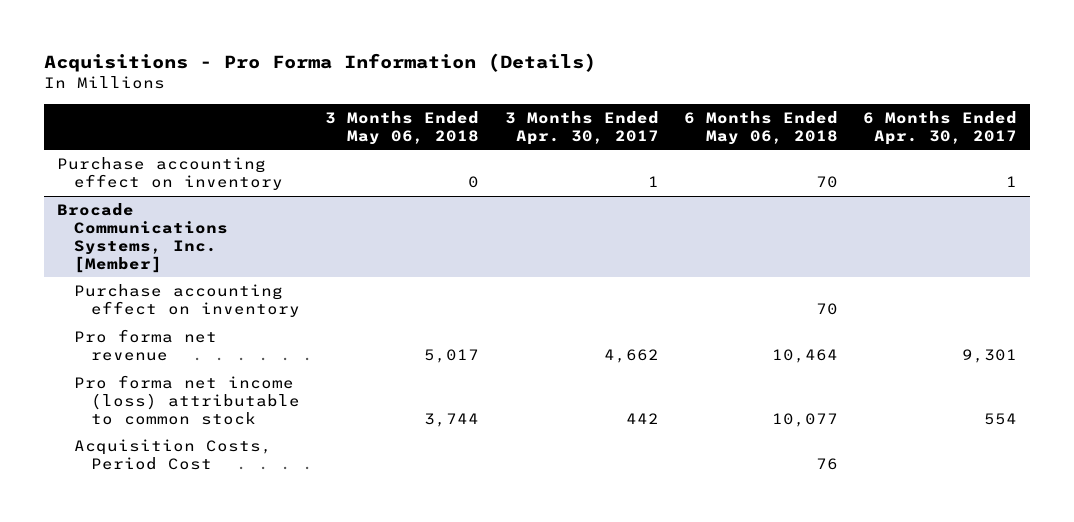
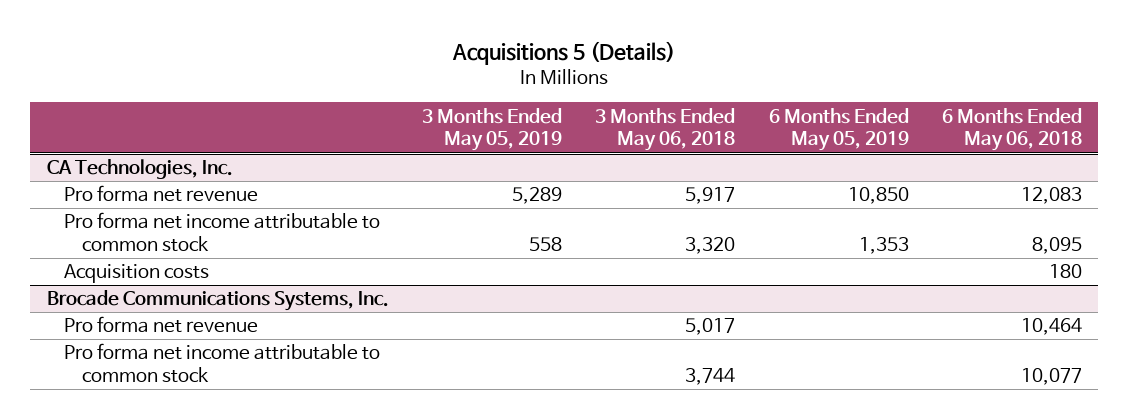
- Acquisitions - Pro Forma Information (Details)
+ Acquisitions 5 (Details)
- | 3 Months Ended May 06, 2018 | 3 Months Ended Apr. 30, 2017 | 6 Months Ended May 06, 2018 | 6 Months Ended Apr. 30, 2017
+ | 3 Months Ended May 05, 2019 | 3 Months Ended May 06, 2018 | 6 Months Ended May 05, 2019 | 6 Months Ended May 06, 2018
- Purchase accounting effect on inventory | 0 | 1 | 70 | 1
- Brocade Communications Systems, Inc. [Member]
- Purchase accounting effect on inventory | | | 70 |
+ CA Technologies, Inc.
+ Pro forma net revenue | 5,289 | 5,917 | 10,850 | 12,083
+ Pro forma net income attributable to common stock | 558 | 3,320 | 1,353 | 8,095
+ Acquisition costs | | | | 180
+ Brocade Communications Systems, Inc.
- Pro forma net income (loss) attributable to common stock | 3,744 | 442 | 10,077 | 554
- Acquisition Costs, Period Cost | | | 76 |
+ Pro forma net income attributable to common stock | | 3,744 | | 10,077

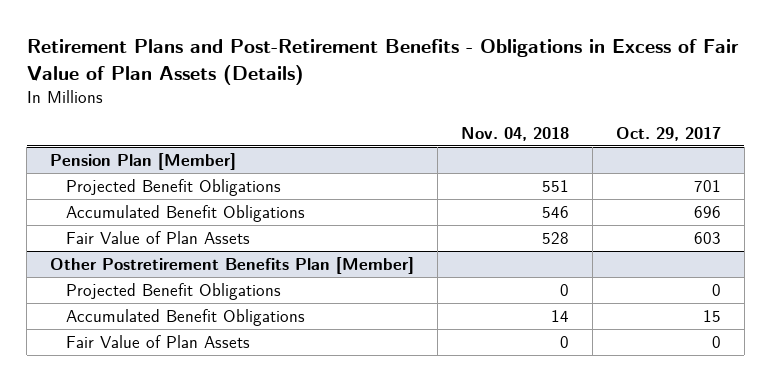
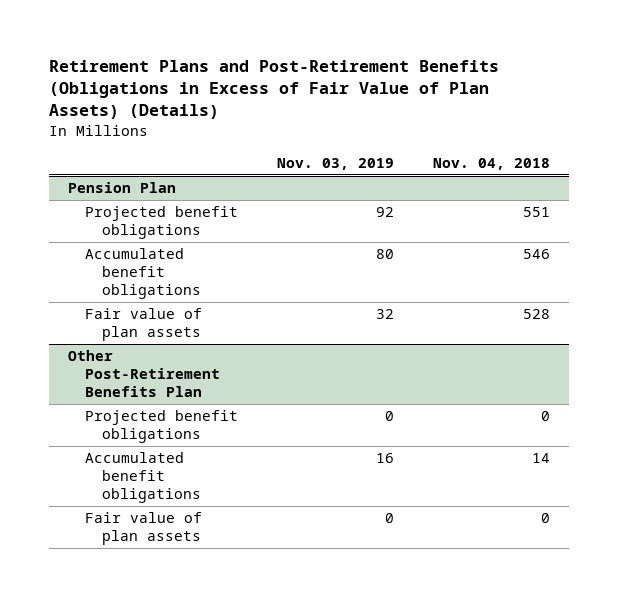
- Retirement Plans and Post-Retirement Benefits - Obligations in Excess of Fair Value of Plan Assets (Details)
+ Retirement Plans and Post-Retirement Benefits (Obligations in Excess of Fair Value of Plan Assets) (Details)
- | Nov. 04, 2018 | Oct. 29, 2017
+ | Nov. 03, 2019 | Nov. 04, 2018
- Pension Plan [Member]
- Projected Benefit Obligations | 551 | 701
- Accumulated Benefit Obligations | 546 | 696
- Fair Value of Plan Assets | 528 | 603
- Other Postretirement Benefits Plan [Member]
- Projected Benefit Obligations | 0 | 0
- Accumulated Benefit Obligations | 14 | 15
- Fair Value of Plan Assets | 0 | 0
+ Pension Plan
+ Projected benefit obligations | 92 | 551
+ Accumulated benefit obligations | 80 | 546
+ Fair value of plan assets | 32 | 528
+ Other Post-Retirement Benefits Plan
+ Projected benefit obligations | 0 | 0
+ Accumulated benefit obligations | 16 | 14
+ Fair value of plan assets | 0 | 0

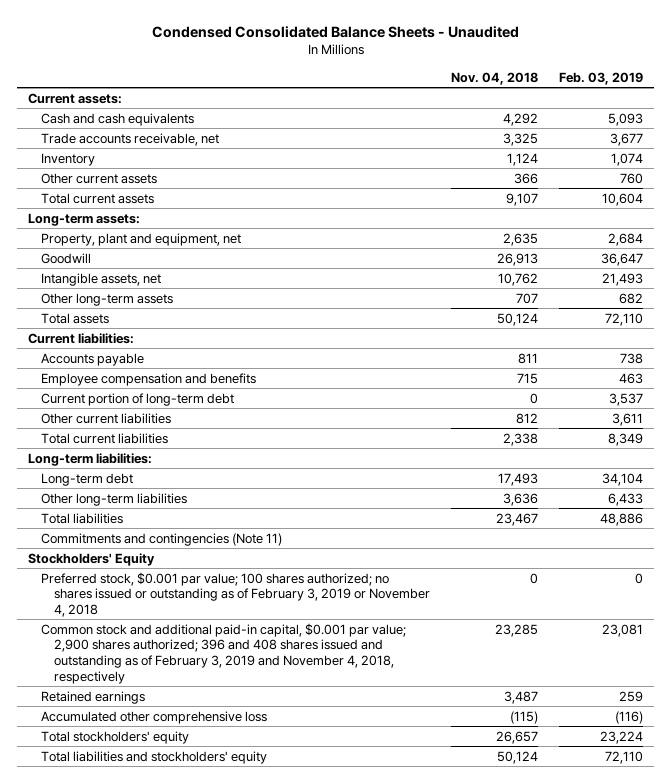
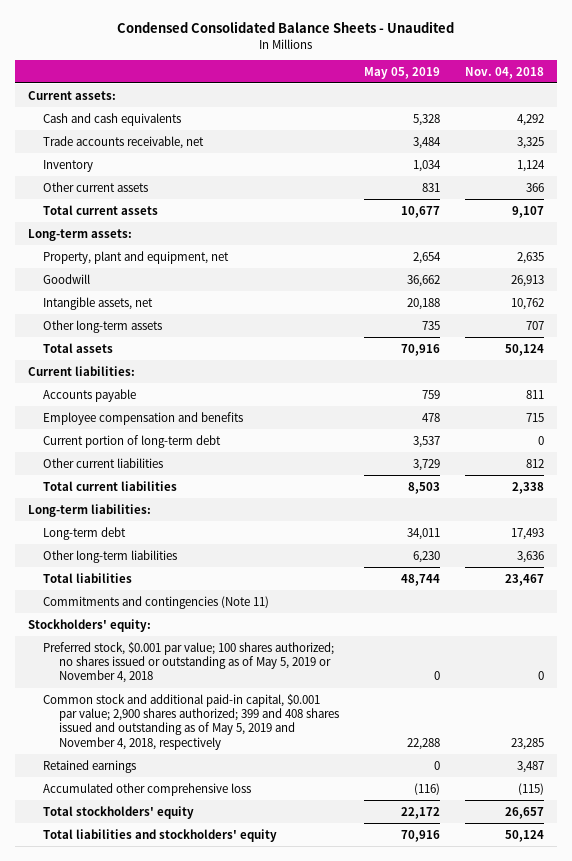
- | Nov. 04, 2018 | Feb. 03, 2019
+ | May 05, 2019 | Nov. 04, 2018
- Stockholders' Equity
- Preferred stock, $0.001 par value; 100 shares authorized; no shares issued or outstanding as of February 3, 2019 or November 4, 2018 | 0 | 0
- Common stock and additional paid-in capital, $0.001 par value; 2,900 shares authorized; 396 and 408 shares issued and outstanding as of February 3, 2019 and November 4, 2018, respectively | 23,285 | 23,081
+ Stockholders' equity:
+ Preferred stock, $0.001 par value; 100 shares authorized; no shares issued or outstanding as of May 5, 2019 or November 4, 2018 | 0 | 0
+ Common stock and additional paid-in capital, $0.001 par value; 2,900 shares authorized; 399 and 408 shares issued and outstanding as of May 5, 2019 and November 4, 2018, respectively | 22,288 | 23,285

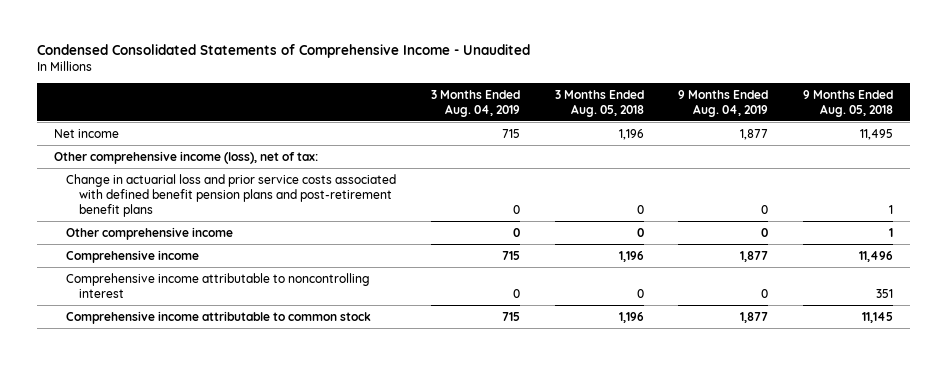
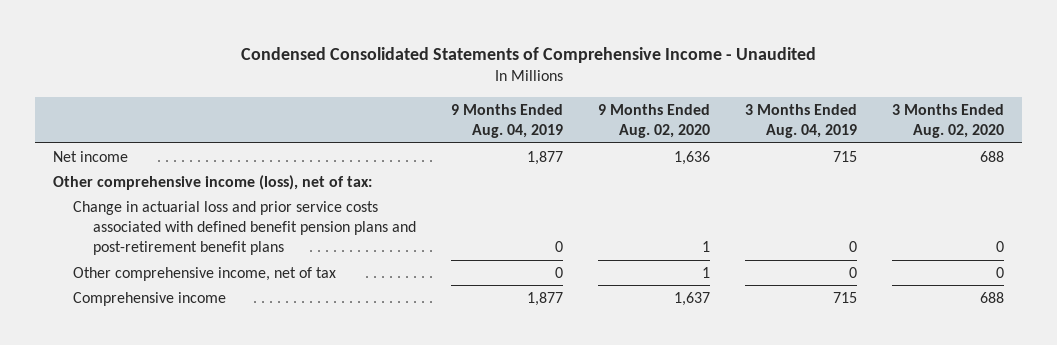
- | 3 Months Ended Aug. 04, 2019 | 3 Months Ended Aug. 05, 2018 | 9 Months Ended Aug. 04, 2019 | 9 Months Ended Aug. 05, 2018
+ | 9 Months Ended Aug. 04, 2019 | 9 Months Ended Aug. 02, 2020 | 3 Months Ended Aug. 04, 2019 | 3 Months Ended Aug. 02, 2020
- Other comprehensive income | 0 | 0 | 0 | 1
+ Other comprehensive income, net of tax | 0 | 1 | 0 | 0
- Comprehensive income attributable to noncontrolling interest | 0 | 0 | 0 | 351
- Comprehensive income attributable to common stock | 715 | 1,196 | 1,877 | 11,145

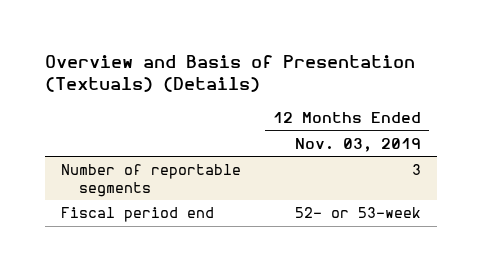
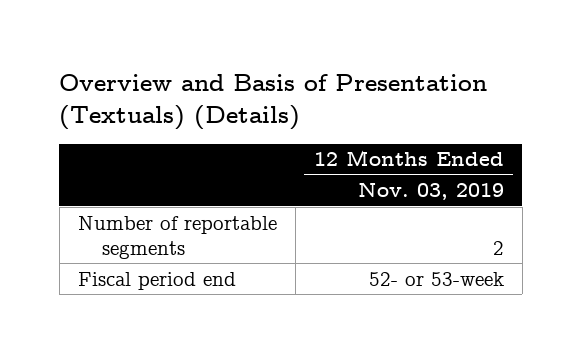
- Number of reportable segments | 3
+ Number of reportable segments | 2

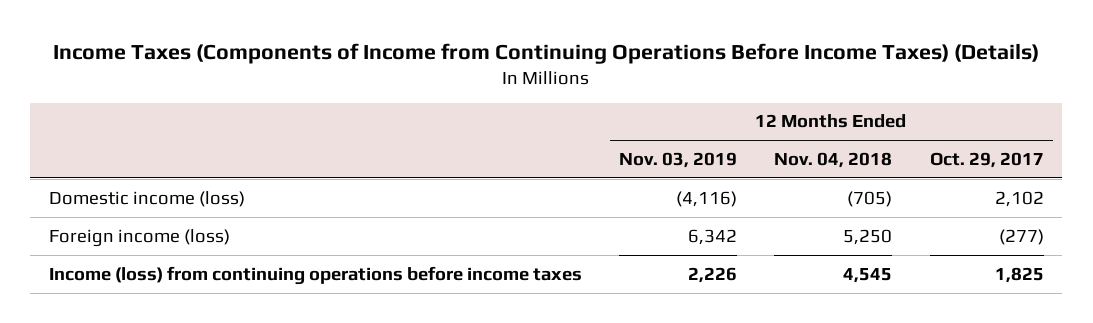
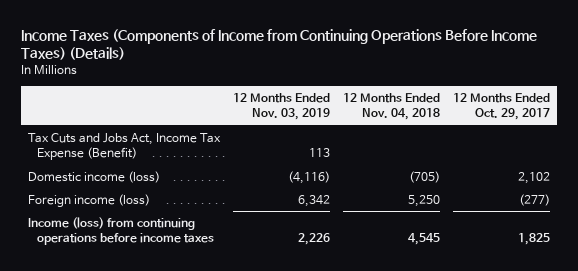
+ Tax Cuts and Jobs Act, Income Tax Expense (Benefit) | 113 | |

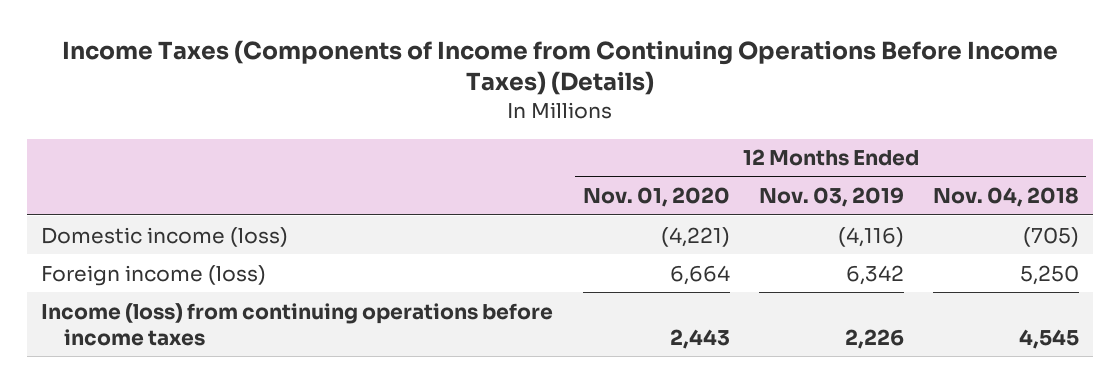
- | 12 Months Ended Nov. 03, 2019 | 12 Months Ended Nov. 04, 2018 | 12 Months Ended Oct. 29, 2017
+ | 12 Months Ended Nov. 01, 2020 | 12 Months Ended Nov. 03, 2019 | 12 Months Ended Nov. 04, 2018
- Tax Cuts and Jobs Act, Income Tax Expense (Benefit) | 113 | |

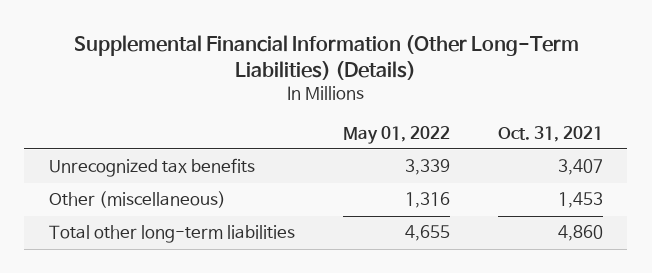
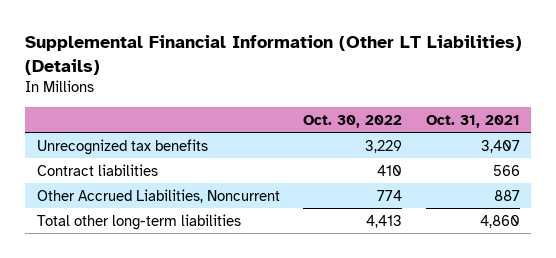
- Supplemental Financial Information (Other Long-Term Liabilities) (Details)
+ Supplemental Financial Information (Other LT Liabilities) (Details)
- | May 01, 2022 | Oct. 31, 2021
+ | Oct. 30, 2022 | Oct. 31, 2021
- Other (miscellaneous) | 1,316 | 1,453
+ Contract liabilities | 410 | 566
+ Other Accrued Liabilities, Noncurrent | 774 | 887

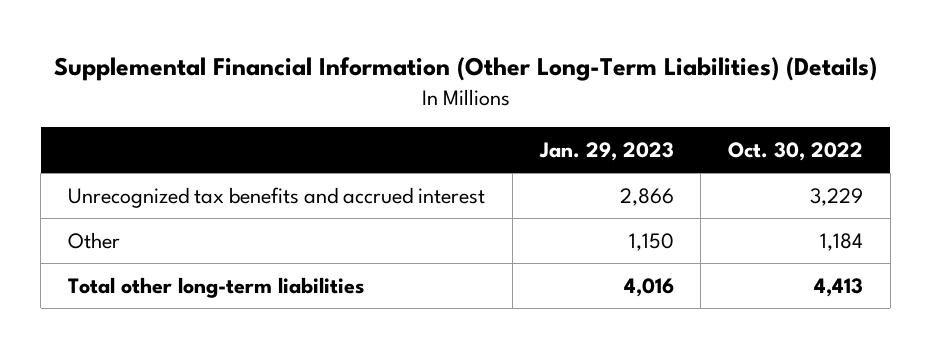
- Supplemental Financial Information (Other LT Liabilities) (Details)
+ Supplemental Financial Information (Other Long-Term Liabilities) (Details)
- | Oct. 30, 2022 | Oct. 31, 2021
+ | Jan. 29, 2023 | Oct. 30, 2022
- Unrecognized tax benefits | 3,229 | 3,407
- Contract liabilities | 410 | 566
- Other Accrued Liabilities, Noncurrent | 774 | 887
+ Unrecognized tax benefits and accrued interest | 2,866 | 3,229
+ Other | 1,150 | 1,184

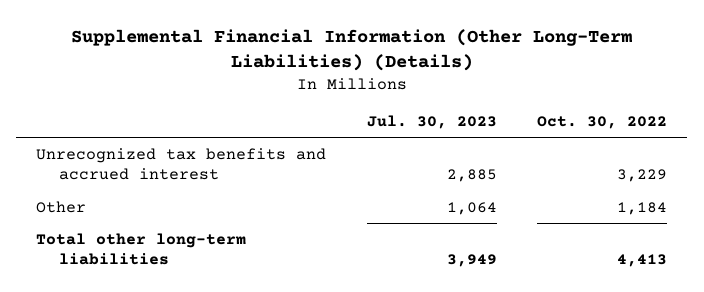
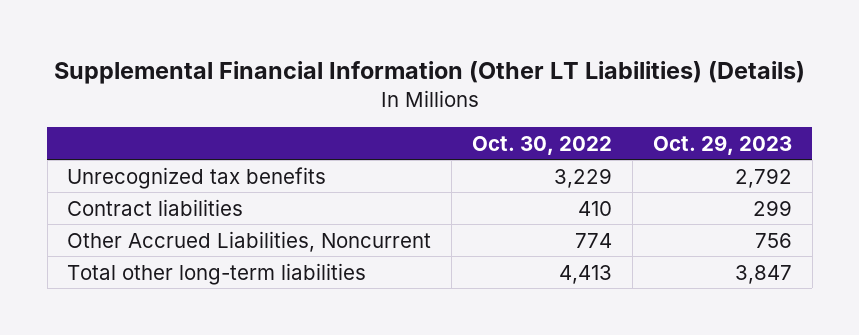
- Supplemental Financial Information (Other Long-Term Liabilities) (Details)
+ Supplemental Financial Information (Other LT Liabilities) (Details)
- | Jul. 30, 2023 | Oct. 30, 2022
+ | Oct. 30, 2022 | Oct. 29, 2023
- Unrecognized tax benefits and accrued interest | 2,885 | 3,229
- Other | 1,064 | 1,184
+ Unrecognized tax benefits | 3,229 | 2,792
+ Contract liabilities | 410 | 299
+ Other Accrued Liabilities, Noncurrent | 774 | 756

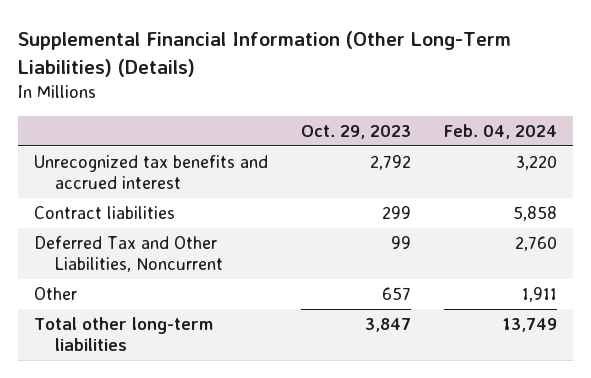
- Supplemental Financial Information (Other LT Liabilities) (Details)
+ Supplemental Financial Information (Other Long-Term Liabilities) (Details)
- | Oct. 30, 2022 | Oct. 29, 2023
+ | Oct. 29, 2023 | Feb. 04, 2024
- Unrecognized tax benefits | 3,229 | 2,792
+ Unrecognized tax benefits and accrued interest | 2,792 | 3,220
- Other Accrued Liabilities, Noncurrent | 774 | 756
+ Deferred Tax and Other Liabilities, Noncurrent | 99 | 2,760
+ Other | 657 | 1,911

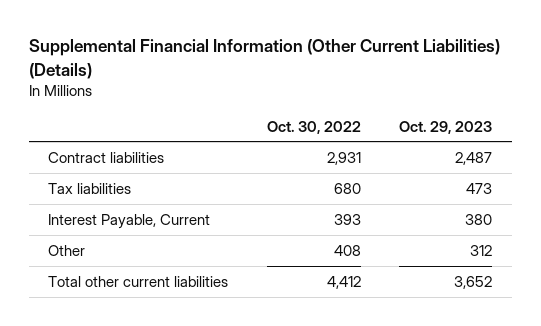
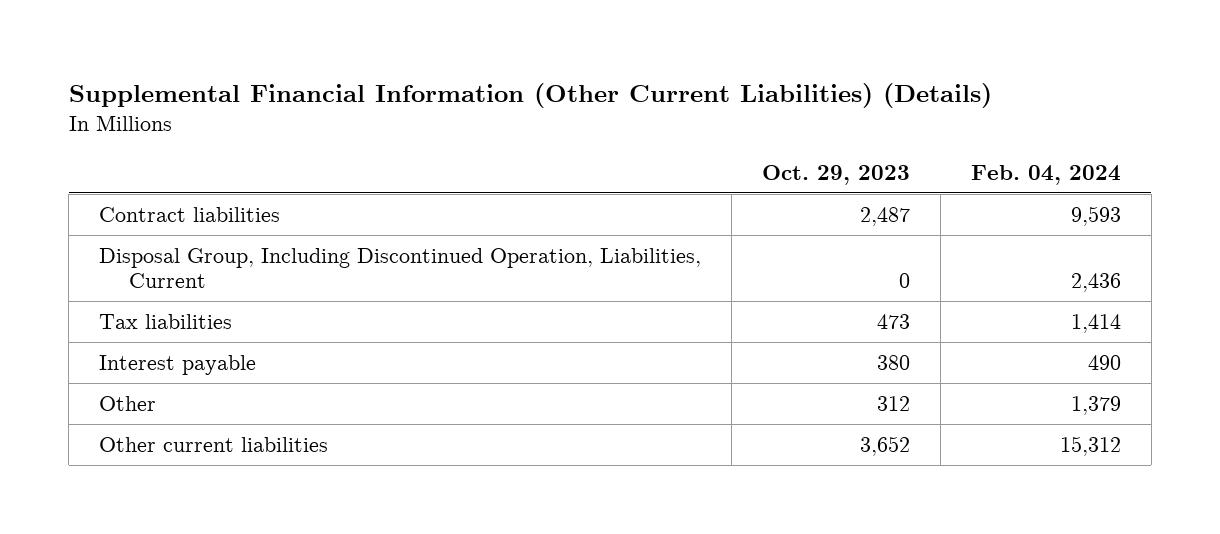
- | Oct. 30, 2022 | Oct. 29, 2023
+ | Oct. 29, 2023 | Feb. 04, 2024
+ Disposal Group, Including Discontinued Operation, Liabilities, Current | 0 | 2,436
- Interest Payable, Current | 393 | 380
+ Interest payable | 380 | 490
- Total other current liabilities | 4,412 | 3,652
+ Other current liabilities | 3,652 | 15,312

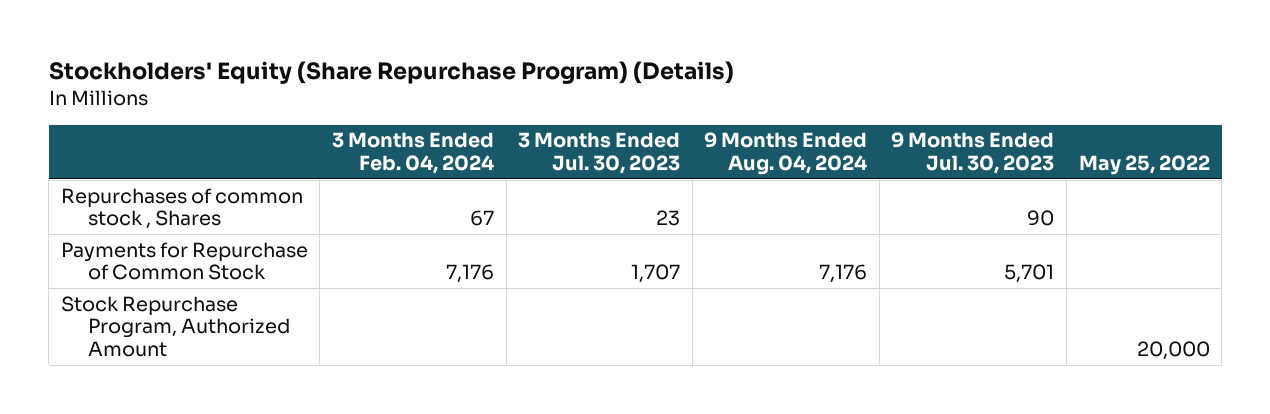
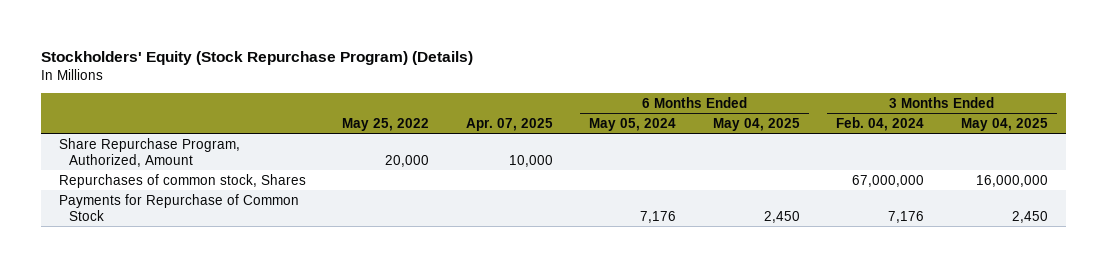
- Stockholders' Equity (Share Repurchase Program) (Details)
+ Stockholders' Equity (Stock Repurchase Program) (Details)
- | 3 Months Ended Feb. 04, 2024 | 3 Months Ended Jul. 30, 2023 | 9 Months Ended Aug. 04, 2024 | 9 Months Ended Jul. 30, 2023 | May 25, 2022
+ | May 25, 2022 | Apr. 07, 2025 | 6 Months Ended May 05, 2024 | 6 Months Ended May 04, 2025 | 3 Months Ended Feb. 04, 2024 | 3 Months Ended May 04, 2025
- Repurchases of common stock , Shares | 67 | 23 | | 90 |
+ Share Repurchase Program, Authorized, Amount | 20,000 | 10,000 | | | |
+ Repurchases of common stock, Shares | | | | | 67,000,000 | 16,000,000
- Stock Repurchase Program, Authorized Amount | | | | | 20,000

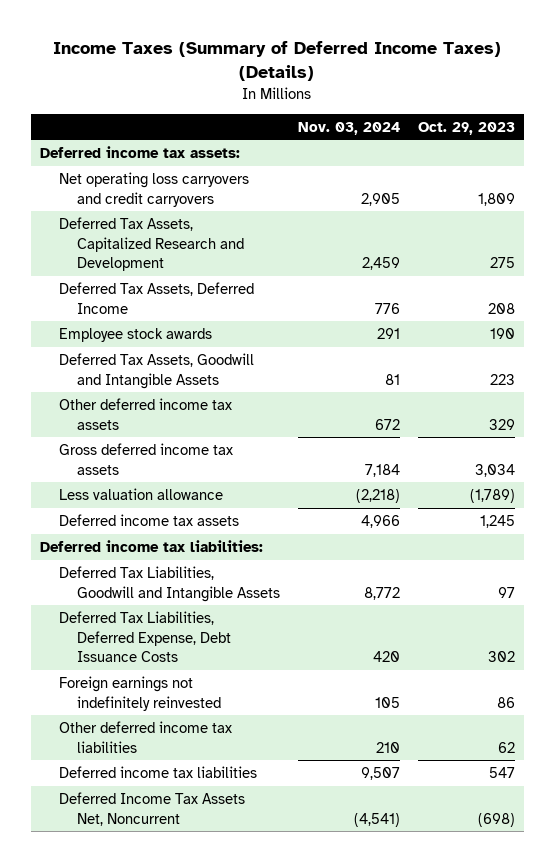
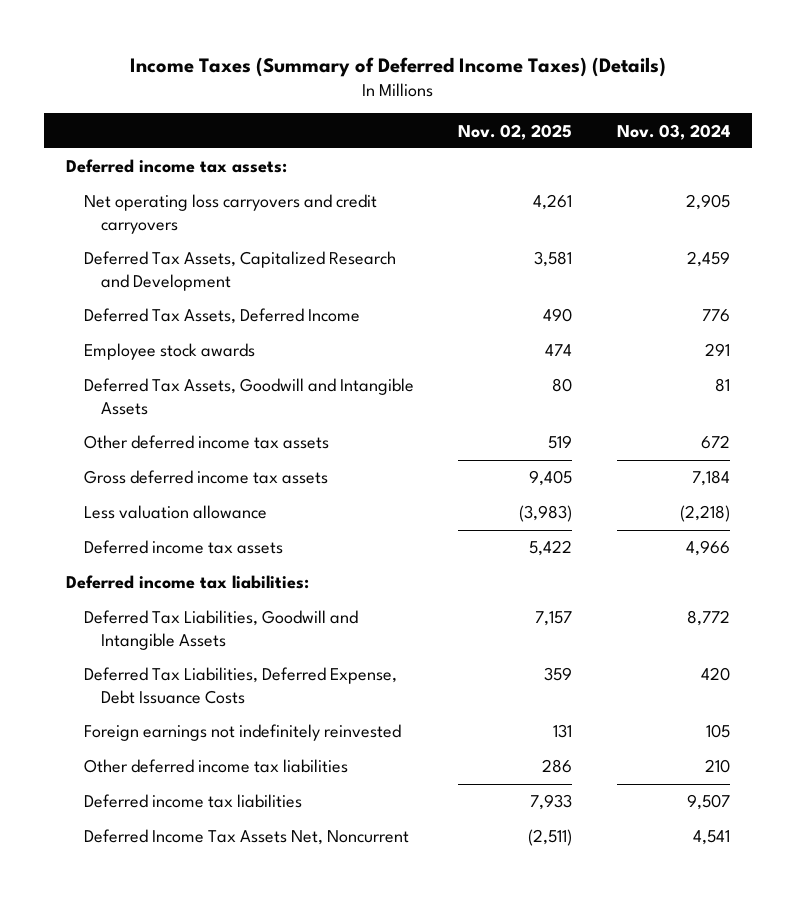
- | Nov. 03, 2024 | Oct. 29, 2023
+ | Nov. 02, 2025 | Nov. 03, 2024
- Deferred Income Tax Assets Net, Noncurrent | (4,541) | (698)
+ Deferred Income Tax Assets Net, Noncurrent | (2,511) | 4,541

